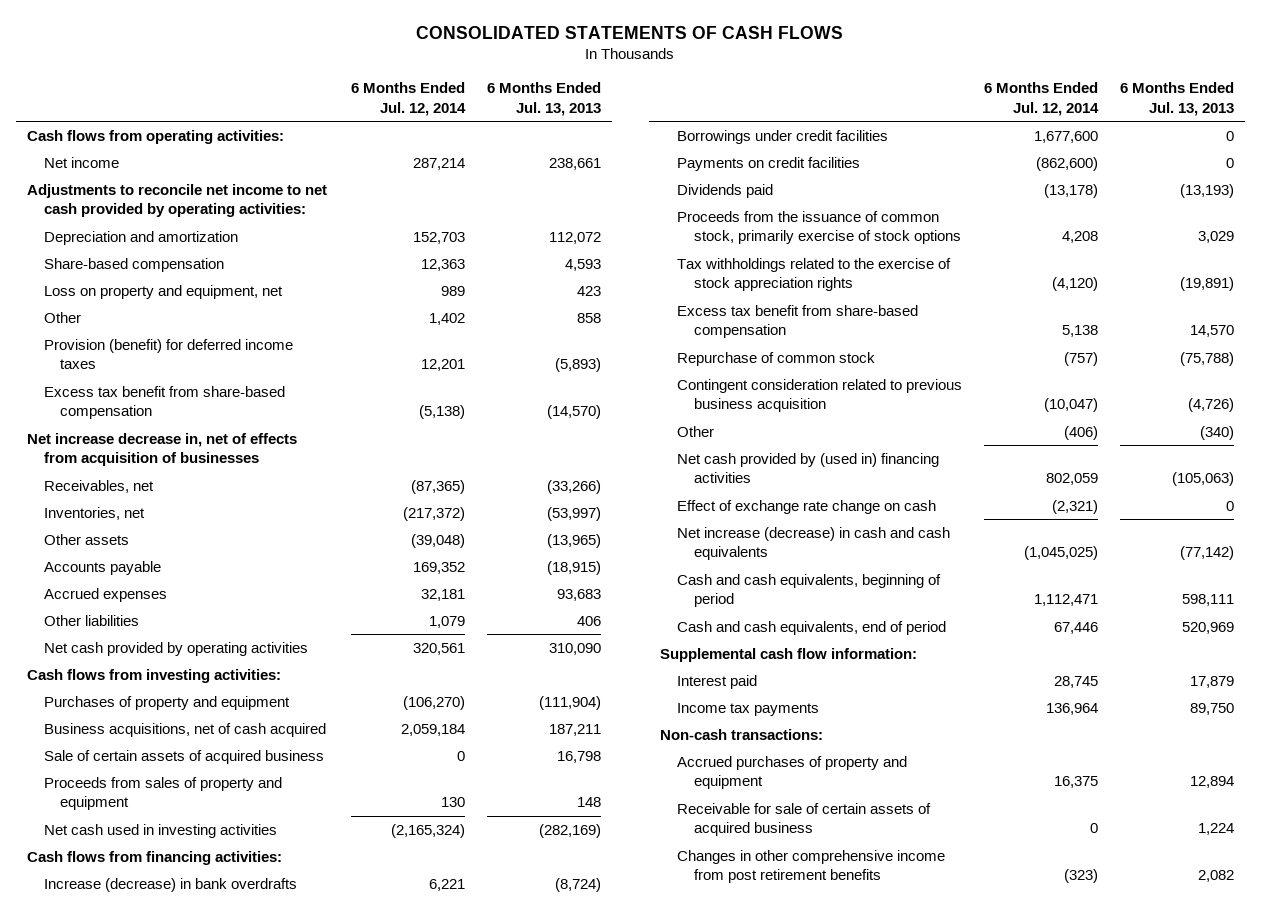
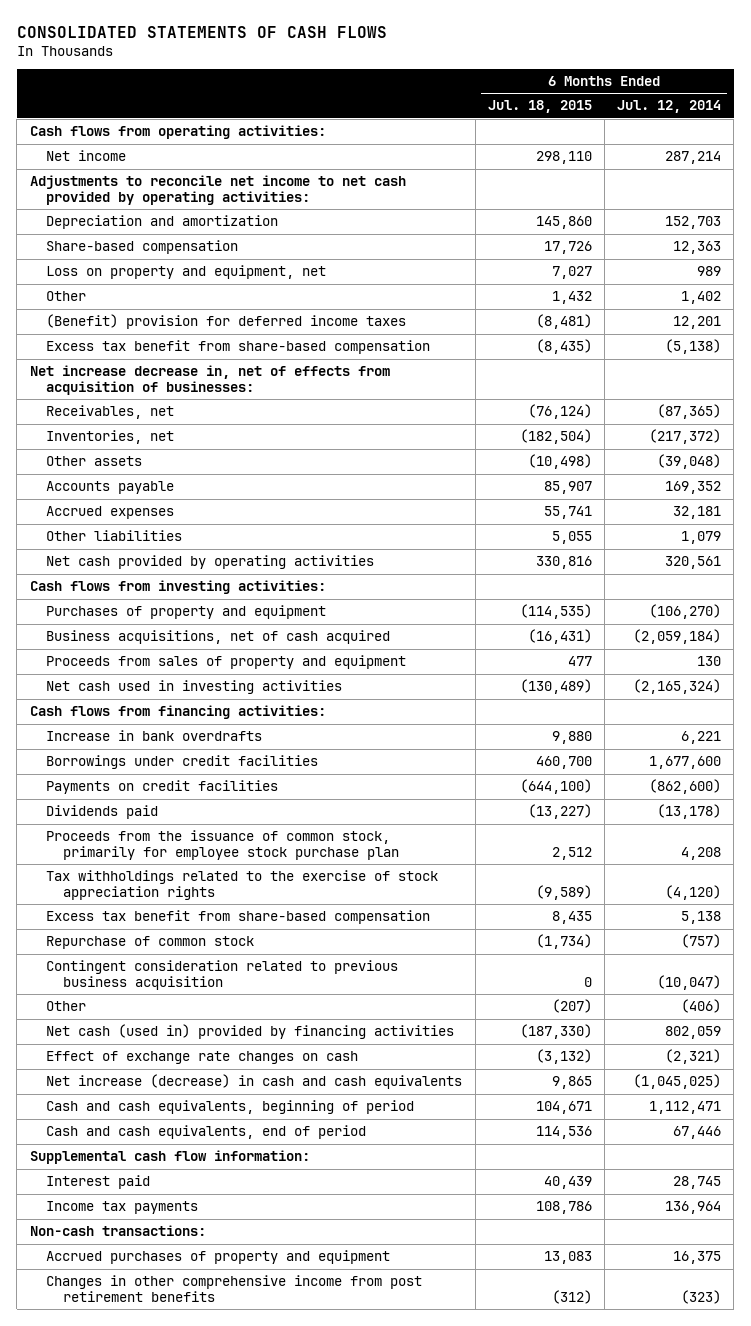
- | 6 Months Ended Jul. 12, 2014 | 6 Months Ended Jul. 13, 2013
+ | 6 Months Ended Jul. 18, 2015 | 6 Months Ended Jul. 12, 2014
- Provision (benefit) for deferred income taxes | 12,201 | (5,893)
+ (Benefit) provision for deferred income taxes | (8,481) | 12,201
- Net increase decrease in, net of effects from acquisition of businesses
+ Net increase decrease in, net of effects from acquisition of businesses:
- Business acquisitions, net of cash acquired | 2,059,184 | 187,211
- Sale of certain assets of acquired business | 0 | 16,798
+ Business acquisitions, net of cash acquired | (16,431) | (2,059,184)
- Increase (decrease) in bank overdrafts | 6,221 | (8,724)
+ Increase in bank overdrafts | 9,880 | 6,221
- Proceeds from the issuance of common stock, primarily exercise of stock options | 4,208 | 3,029
+ Proceeds from the issuance of common stock, primarily for employee stock purchase plan | 2,512 | 4,208
- Net cash provided by (used in) financing activities | 802,059 | (105,063)
- Effect of exchange rate change on cash | (2,321) | 0
+ Net cash (used in) provided by financing activities | (187,330) | 802,059
+ Effect of exchange rate changes on cash | (3,132) | (2,321)
- Receivable for sale of certain assets of acquired business | 0 | 1,224

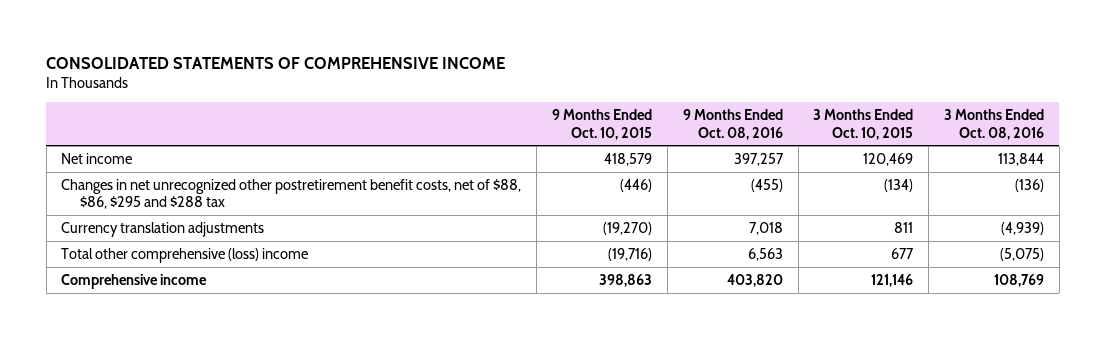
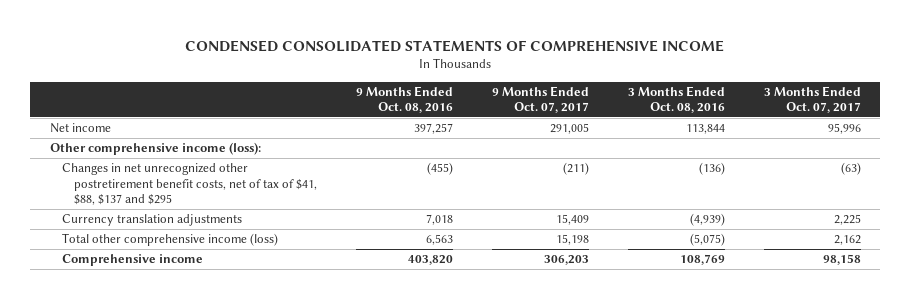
- CONSOLIDATED STATEMENTS OF COMPREHENSIVE INCOME
+ CONDENSED CONSOLIDATED STATEMENTS OF COMPREHENSIVE INCOME
- | 9 Months Ended Oct. 10, 2015 | 9 Months Ended Oct. 08, 2016 | 3 Months Ended Oct. 10, 2015 | 3 Months Ended Oct. 08, 2016
+ | 9 Months Ended Oct. 08, 2016 | 9 Months Ended Oct. 07, 2017 | 3 Months Ended Oct. 08, 2016 | 3 Months Ended Oct. 07, 2017
- Changes in net unrecognized other postretirement benefit costs, net of $88, $86, $295 and $288 tax | (446) | (455) | (134) | (136)
+ Other comprehensive income (loss):
+ Changes in net unrecognized other postretirement benefit costs, net of tax of $41, $88, $137 and $295 | (455) | (211) | (136) | (63)
- Total other comprehensive (loss) income | (19,716) | 6,563 | 677 | (5,075)
+ Total other comprehensive income (loss) | 6,563 | 15,198 | (5,075) | 2,162

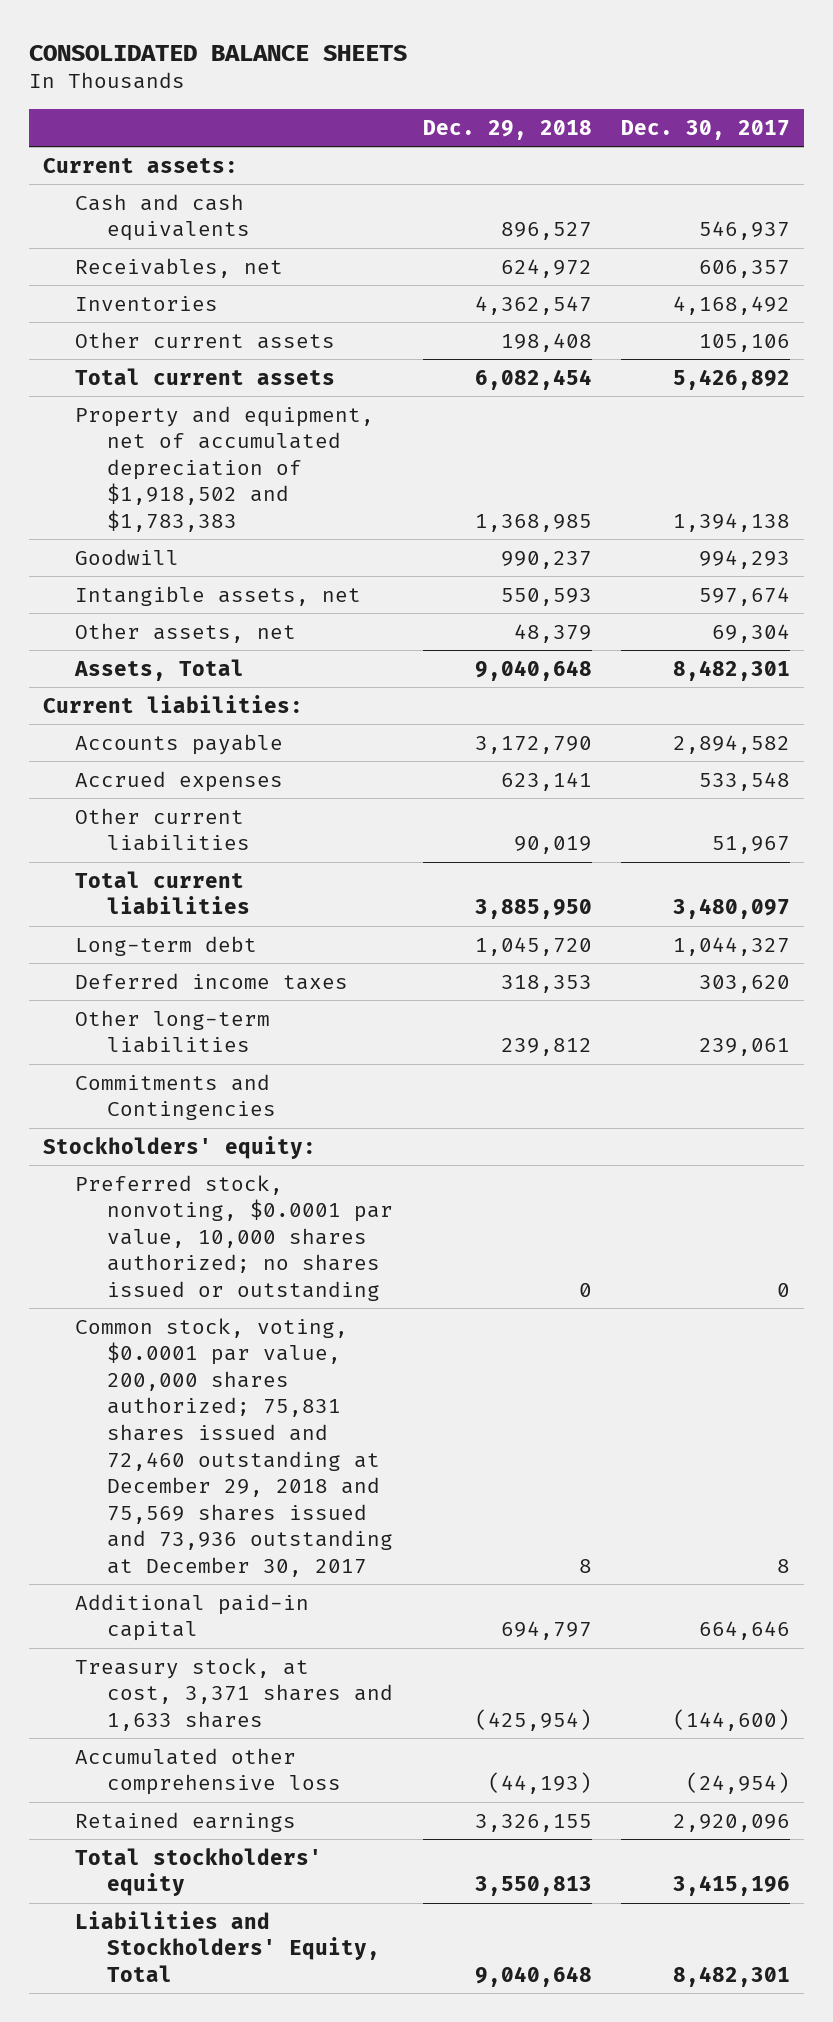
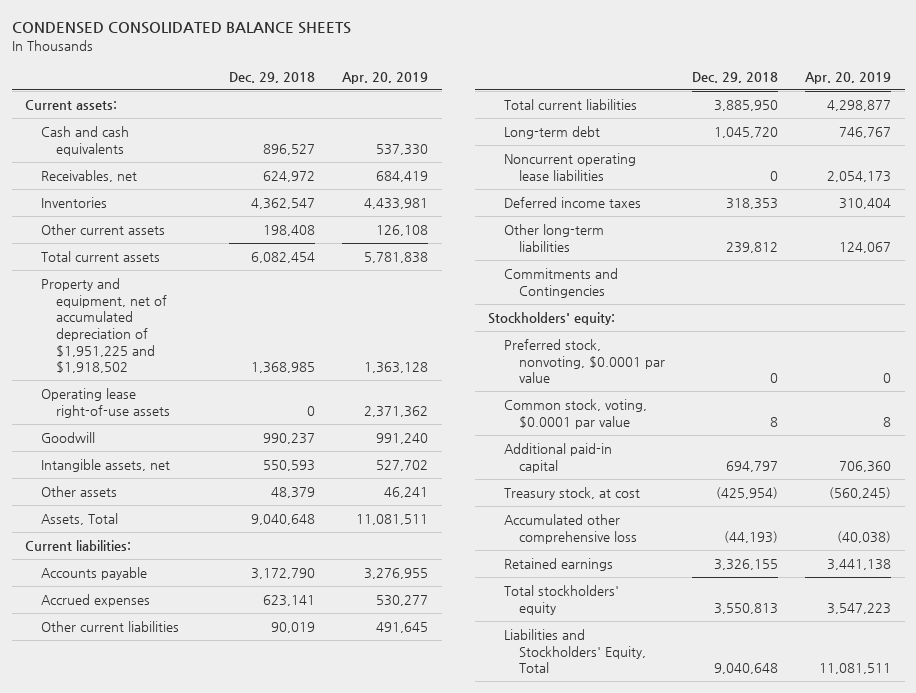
- CONSOLIDATED BALANCE SHEETS
+ CONDENSED CONSOLIDATED BALANCE SHEETS
- | Dec. 29, 2018 | Dec. 30, 2017
+ | Dec. 29, 2018 | Apr. 20, 2019
- Property and equipment, net of accumulated depreciation of $1,918,502 and $1,783,383 | 1,368,985 | 1,394,138
+ Property and equipment, net of accumulated depreciation of $1,951,225 and $1,918,502 | 1,368,985 | 1,363,128
+ Operating lease right-of-use assets | 0 | 2,371,362
- Other assets, net | 48,379 | 69,304
+ Other assets | 48,379 | 46,241
+ Noncurrent operating lease liabilities | 0 | 2,054,173
- Preferred stock, nonvoting, $0.0001 par value, 10,000 shares authorized; no shares issued or outstanding | 0 | 0
- Common stock, voting, $0.0001 par value, 200,000 shares authorized; 75,831 shares issued and 72,460 outstanding at December 29, 2018 and 75,569 shares issued and 73,936 outstanding at December 30, 2017 | 8 | 8
+ Preferred stock, nonvoting, $0.0001 par value | 0 | 0
+ Common stock, voting, $0.0001 par value | 8 | 8
- Treasury stock, at cost, 3,371 shares and 1,633 shares | (425,954) | (144,600)
+ Treasury stock, at cost | (425,954) | (560,245)

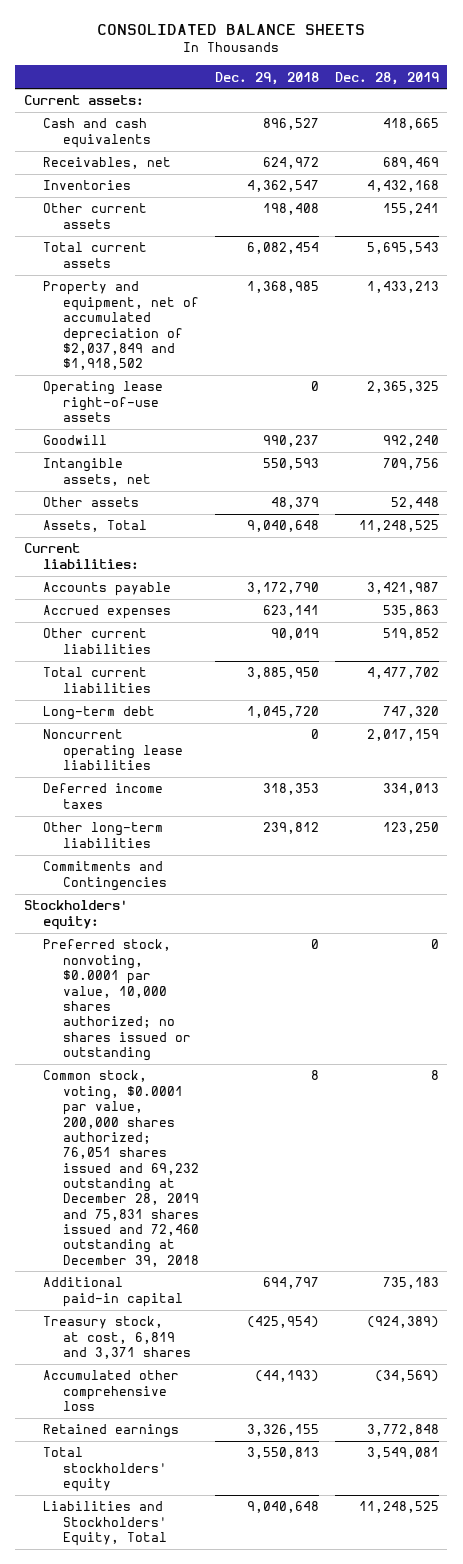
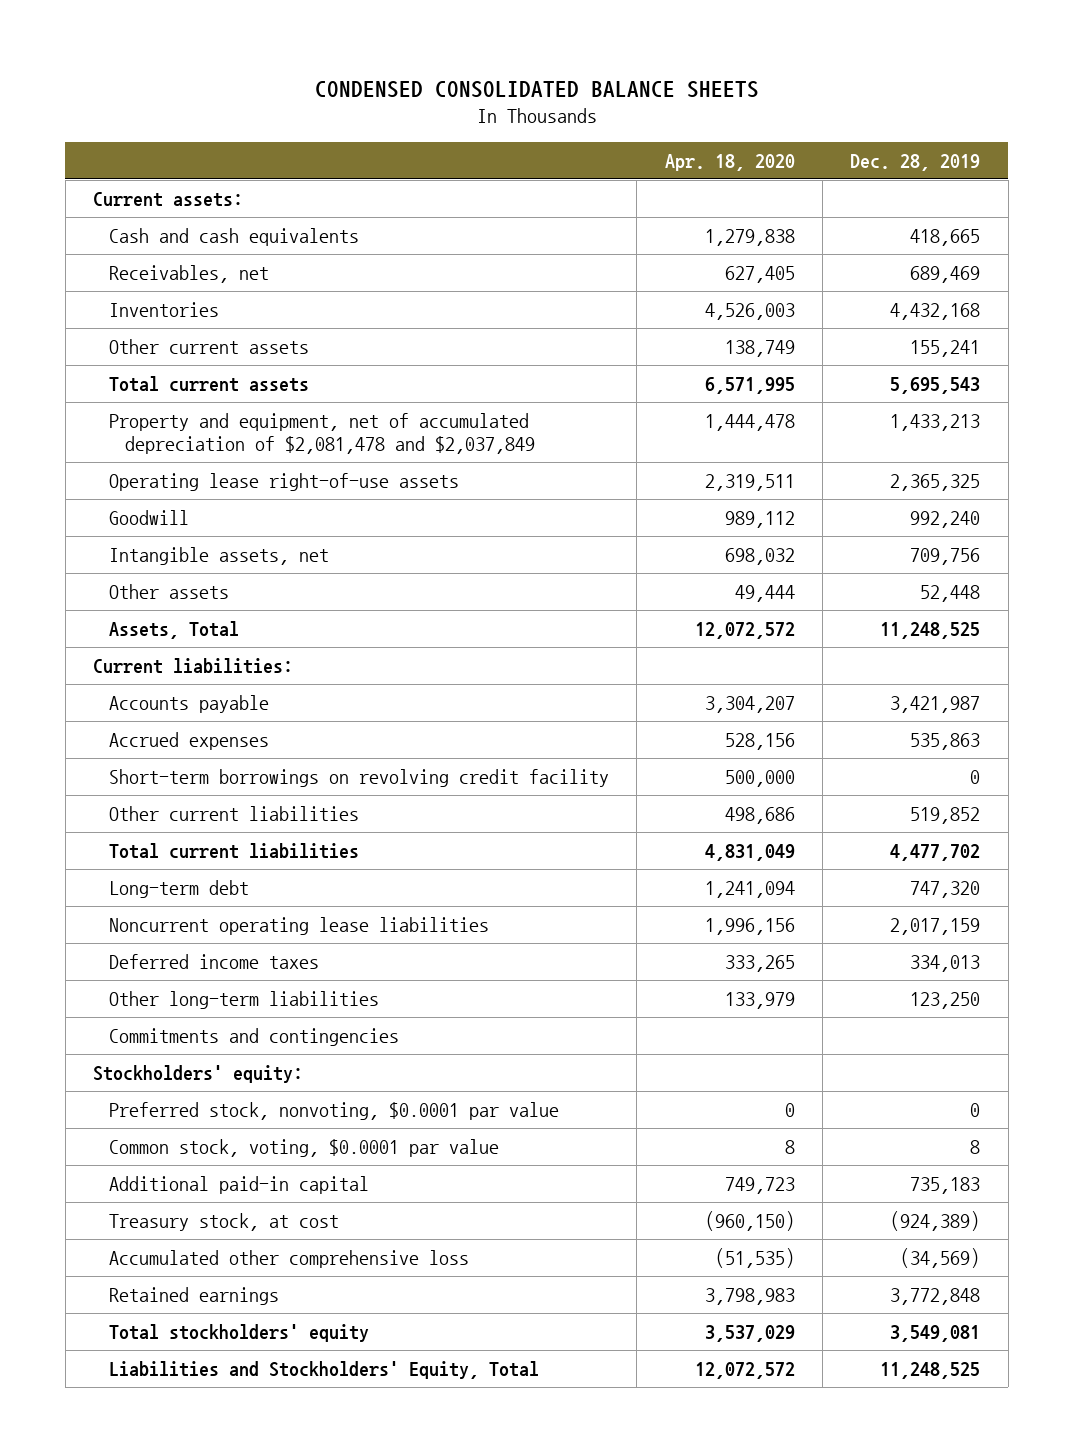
- CONSOLIDATED BALANCE SHEETS
+ CONDENSED CONSOLIDATED BALANCE SHEETS
- | Dec. 29, 2018 | Dec. 28, 2019
+ | Apr. 18, 2020 | Dec. 28, 2019
- Property and equipment, net of accumulated depreciation of $2,037,849 and $1,918,502 | 1,368,985 | 1,433,213
+ Property and equipment, net of accumulated depreciation of $2,081,478 and $2,037,849 | 1,444,478 | 1,433,213
+ Short-term borrowings on revolving credit facility | 500,000 | 0
- Commitments and Contingencies
+ Commitments and contingencies
- Preferred stock, nonvoting, $0.0001 par value, 10,000 shares authorized; no shares issued or outstanding | 0 | 0
- Common stock, voting, $0.0001 par value, 200,000 shares authorized; 76,051 shares issued and 69,232 outstanding at December 28, 2019 and 75,831 shares issued and 72,460 outstanding at December 39, 2018 | 8 | 8
+ Preferred stock, nonvoting, $0.0001 par value | 0 | 0
+ Common stock, voting, $0.0001 par value | 8 | 8
- Treasury stock, at cost, 6,819 and 3,371 shares | (425,954) | (924,389)
+ Treasury stock, at cost | (960,150) | (924,389)

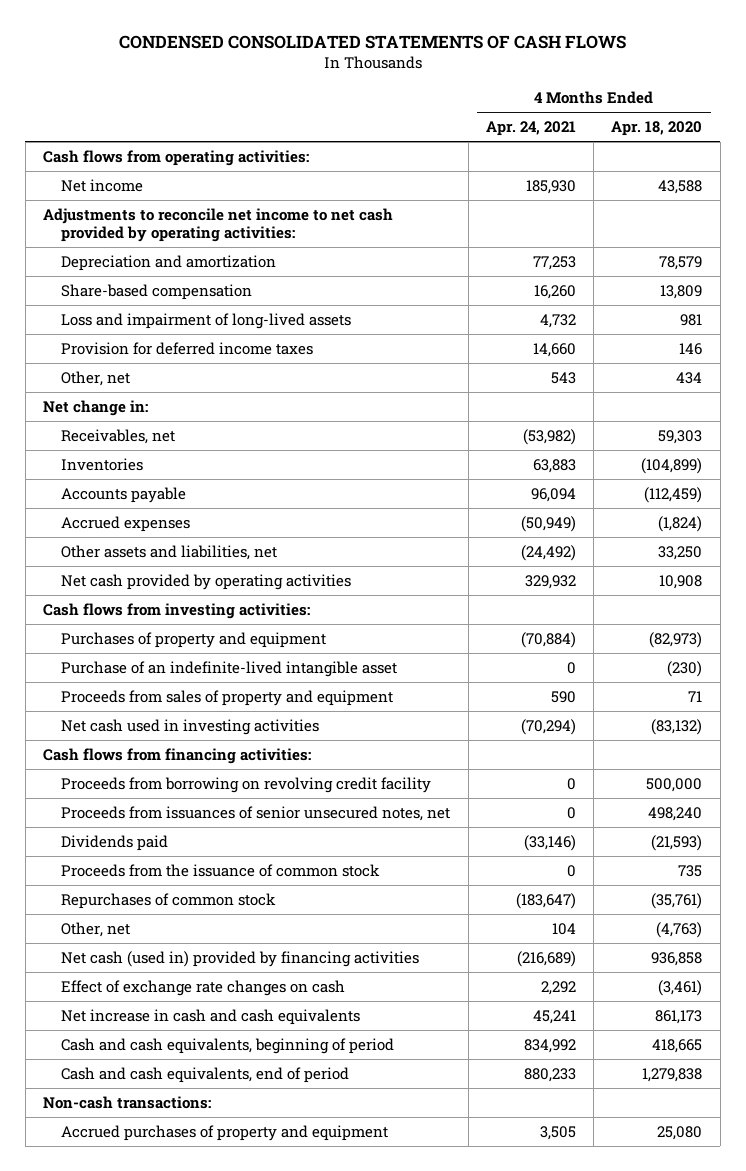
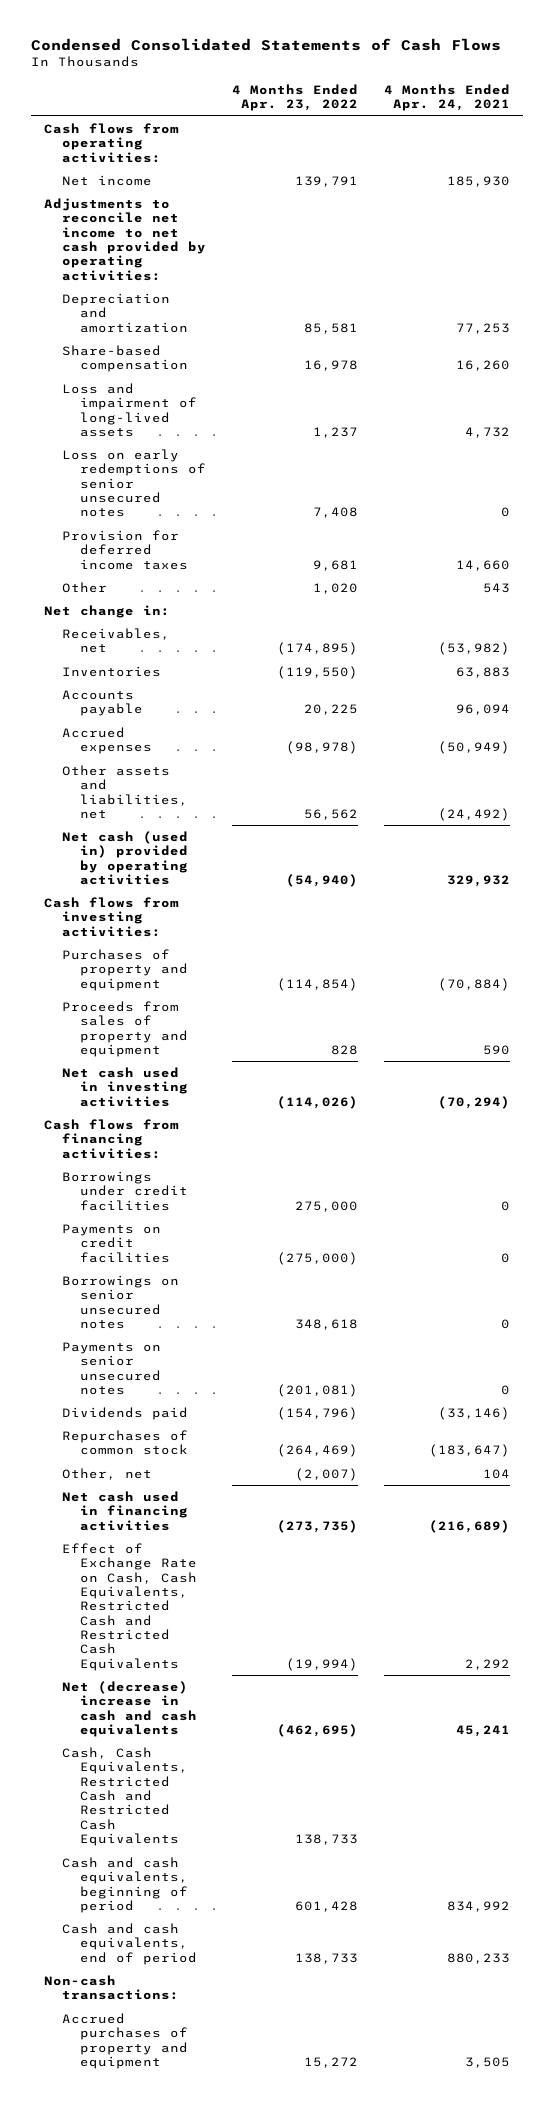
- CONDENSED CONSOLIDATED STATEMENTS OF CASH FLOWS
+ Condensed Consolidated Statements of Cash Flows
- | 4 Months Ended Apr. 24, 2021 | 4 Months Ended Apr. 18, 2020
+ | 4 Months Ended Apr. 23, 2022 | 4 Months Ended Apr. 24, 2021
+ Loss on early redemptions of senior unsecured notes | 7,408 | 0
- Other, net | 543 | 434
+ Other | 1,020 | 543
- Net cash provided by operating activities | 329,932 | 10,908
+ Net cash (used in) provided by operating activities | (54,940) | 329,932
- Purchase of an indefinite-lived intangible asset | 0 | (230)
- Proceeds from borrowing on revolving credit facility | 0 | 500,000
- Proceeds from issuances of senior unsecured notes, net | 0 | 498,240
+ Borrowings under credit facilities | 275,000 | 0
+ Payments on credit facilities | (275,000) | 0
+ Borrowings on senior unsecured notes | 348,618 | 0
+ Payments on senior unsecured notes | (201,081) | 0
- Proceeds from the issuance of common stock | 0 | 735
- Net cash (used in) provided by financing activities | (216,689) | 936,858
- Effect of exchange rate changes on cash | 2,292 | (3,461)
- Net increase in cash and cash equivalents | 45,241 | 861,173
+ Net cash used in financing activities | (273,735) | (216,689)
+ Effect of Exchange Rate on Cash, Cash Equivalents, Restricted Cash and Restricted Cash Equivalents | (19,994) | 2,292
+ Net (decrease) increase in cash and cash equivalents | (462,695) | 45,241
+ Cash, Cash Equivalents, Restricted Cash and Restricted Cash Equivalents | 138,733 |

